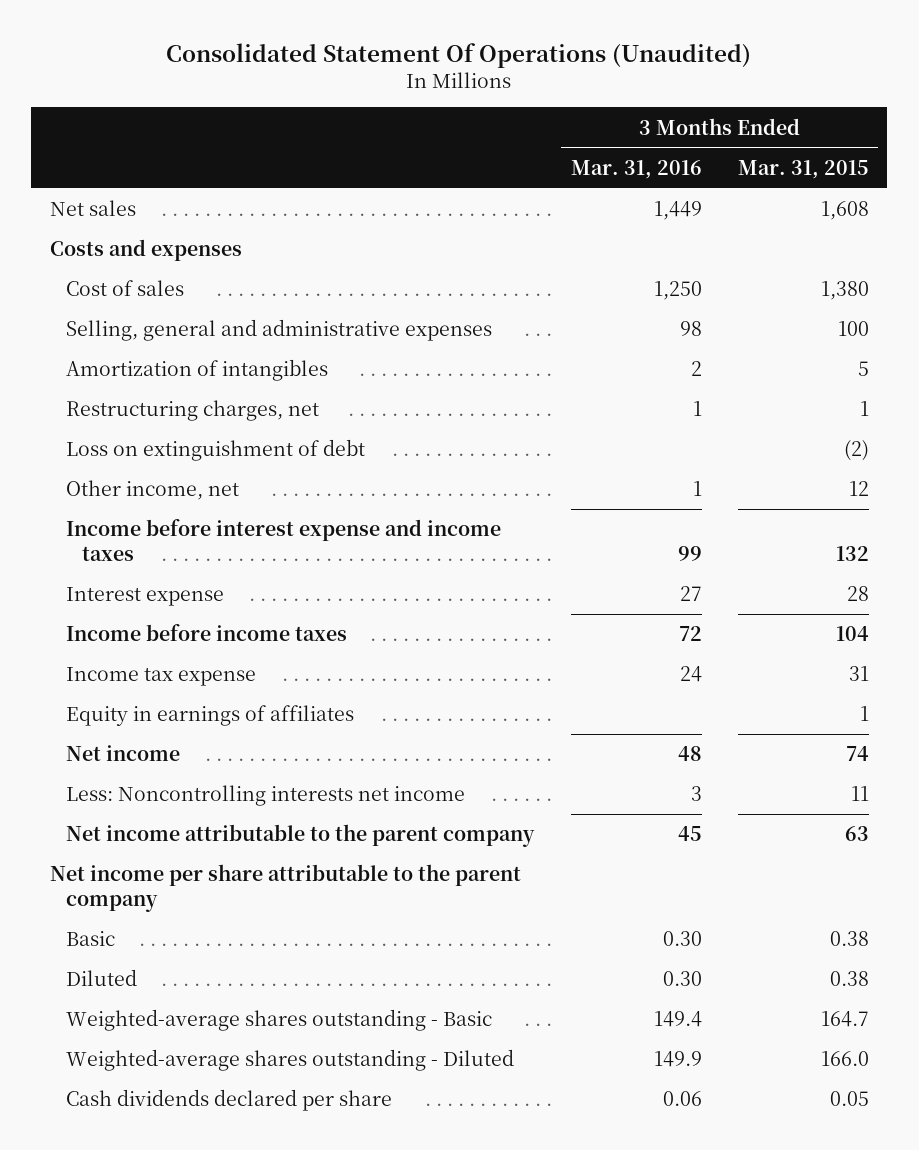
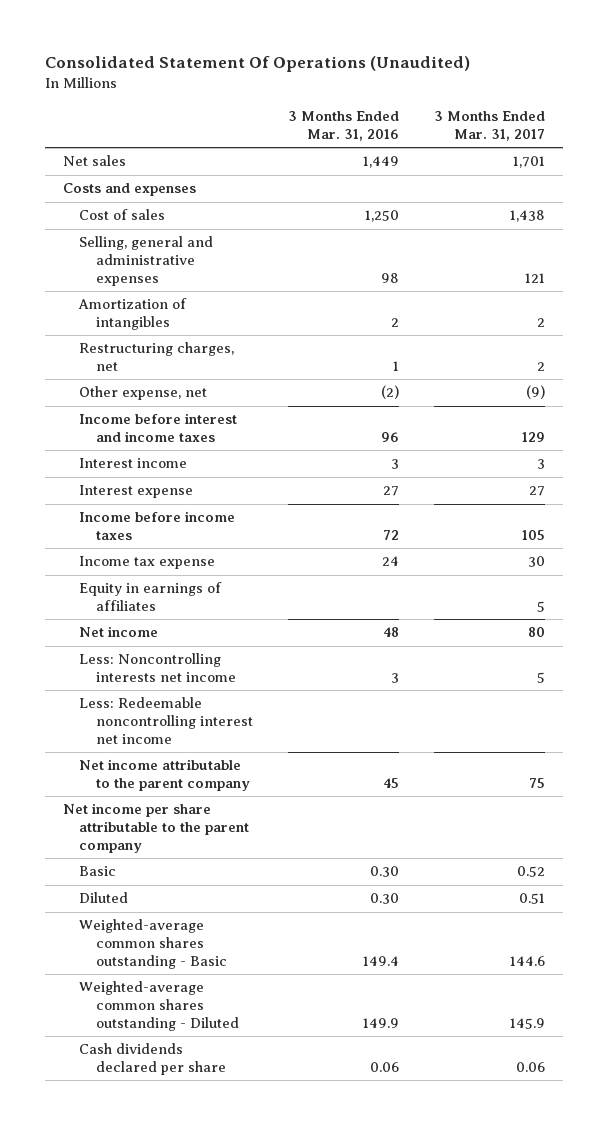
- | 3 Months Ended Mar. 31, 2016 | 3 Months Ended Mar. 31, 2015
+ | 3 Months Ended Mar. 31, 2016 | 3 Months Ended Mar. 31, 2017
- Loss on extinguishment of debt | | (2)
- Other income, net | 1 | 12
- Income before interest expense and income taxes | 99 | 132
+ Other expense, net | (2) | (9)
+ Income before interest and income taxes | 96 | 129
+ Interest income | 3 | 3
+ Less: Redeemable noncontrolling interest net income
- Weighted-average shares outstanding - Basic | 149.4 | 164.7
- Weighted-average shares outstanding - Diluted | 149.9 | 166.0
+ Weighted-average common shares outstanding - Basic | 149.4 | 144.6
+ Weighted-average common shares outstanding - Diluted | 149.9 | 145.9

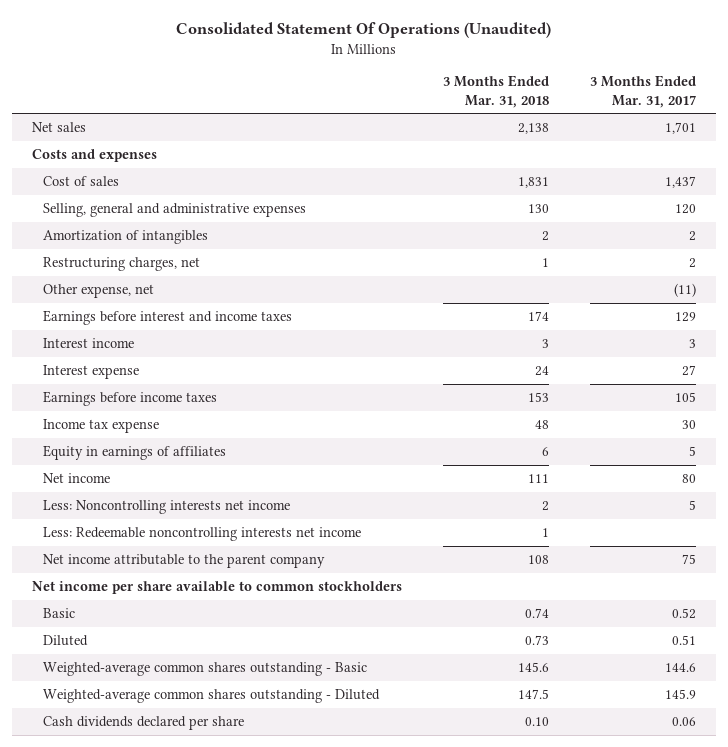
- | 3 Months Ended Mar. 31, 2016 | 3 Months Ended Mar. 31, 2017
+ | 3 Months Ended Mar. 31, 2018 | 3 Months Ended Mar. 31, 2017
- Cost of sales | 1,250 | 1,438
- Selling, general and administrative expenses | 98 | 121
+ Cost of sales | 1,831 | 1,437
+ Selling, general and administrative expenses | 130 | 120
- Other expense, net | (2) | (9)
- Income before interest and income taxes | 96 | 129
+ Other expense, net | | (11)
+ Earnings before interest and income taxes | 174 | 129
- Income before income taxes | 72 | 105
+ Earnings before income taxes | 153 | 105
- Less: Redeemable noncontrolling interest net income
+ Less: Redeemable noncontrolling interests net income | 1 |
- Net income per share attributable to the parent company
+ Net income per share available to common stockholders

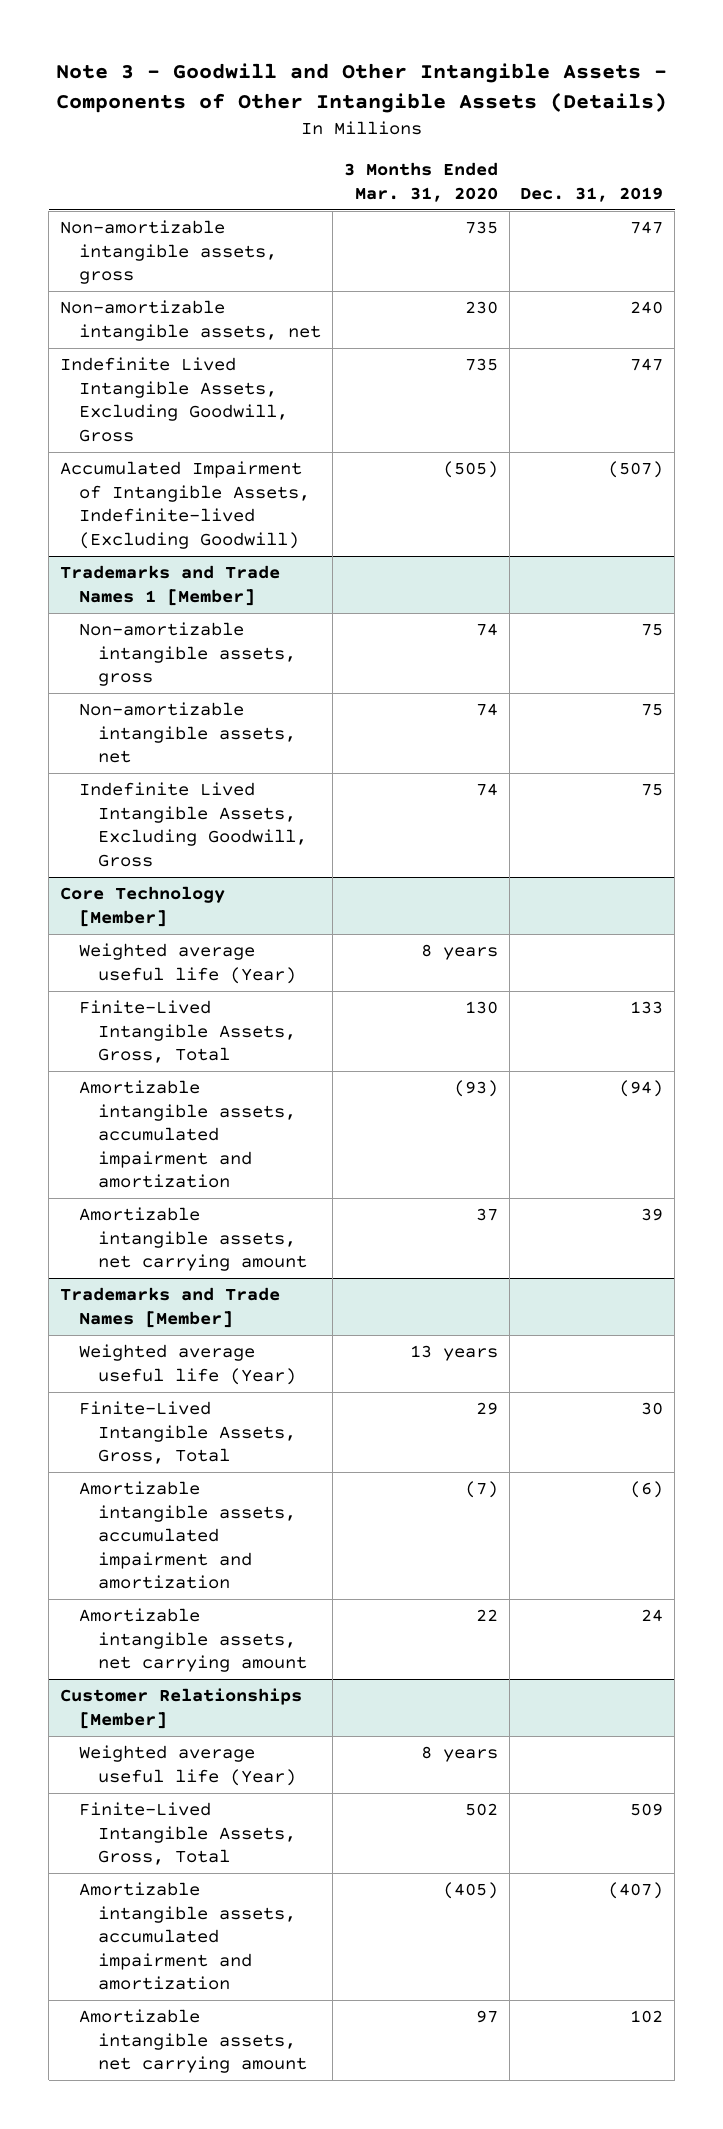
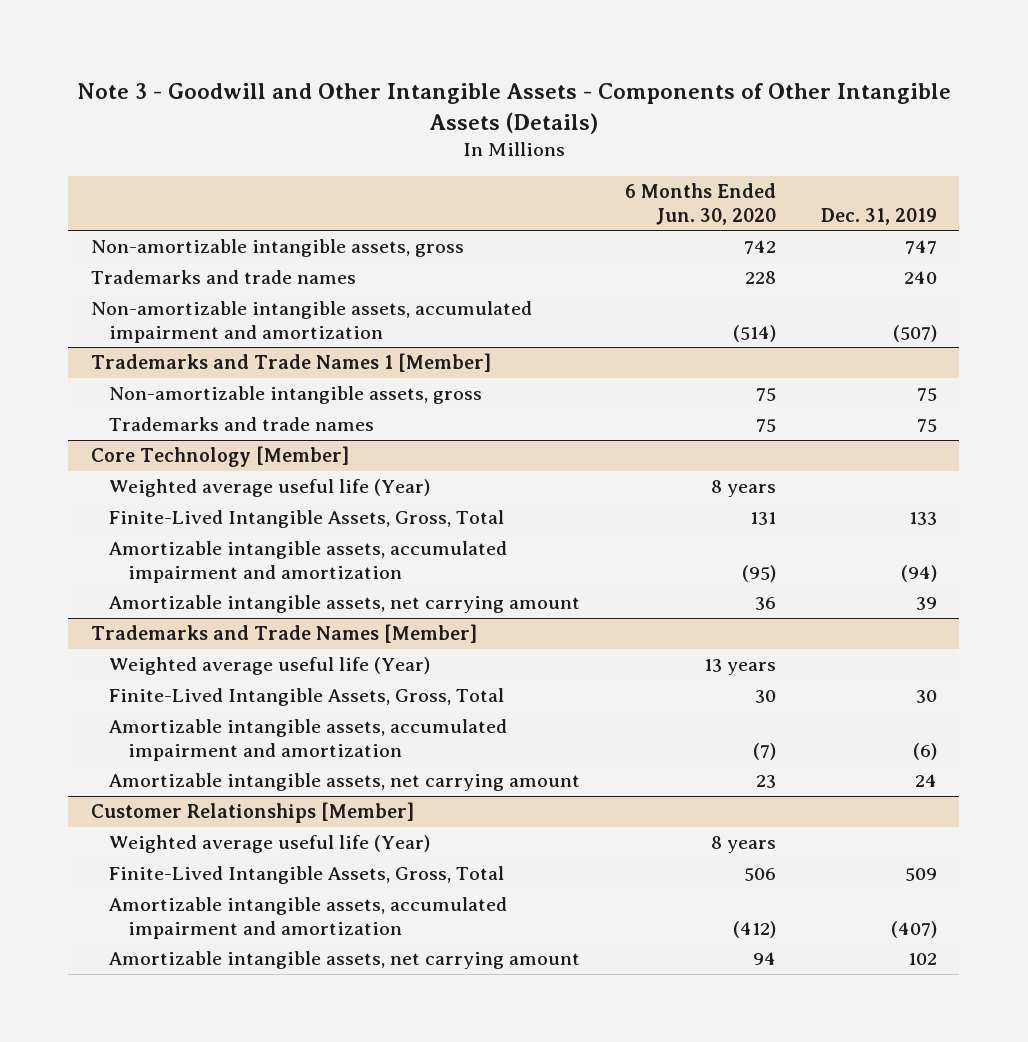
- | 3 Months Ended Mar. 31, 2020 | Dec. 31, 2019
+ | 6 Months Ended Jun. 30, 2020 | Dec. 31, 2019
- Non-amortizable intangible assets, net | 230 | 240
- Indefinite Lived Intangible Assets, Excluding Goodwill, Gross | 735 | 747
- Accumulated Impairment of Intangible Assets, Indefinite-lived (Excluding Goodwill) | (505) | (507)
+ Trademarks and trade names | 228 | 240
+ Non-amortizable intangible assets, accumulated impairment and amortization | (514) | (507)
@ Trademarks and Trade Names 1 [Member]
- Non-amortizable intangible assets, net | 74 | 75
- Indefinite Lived Intangible Assets, Excluding Goodwill, Gross | 74 | 75
+ Trademarks and trade names | 75 | 75

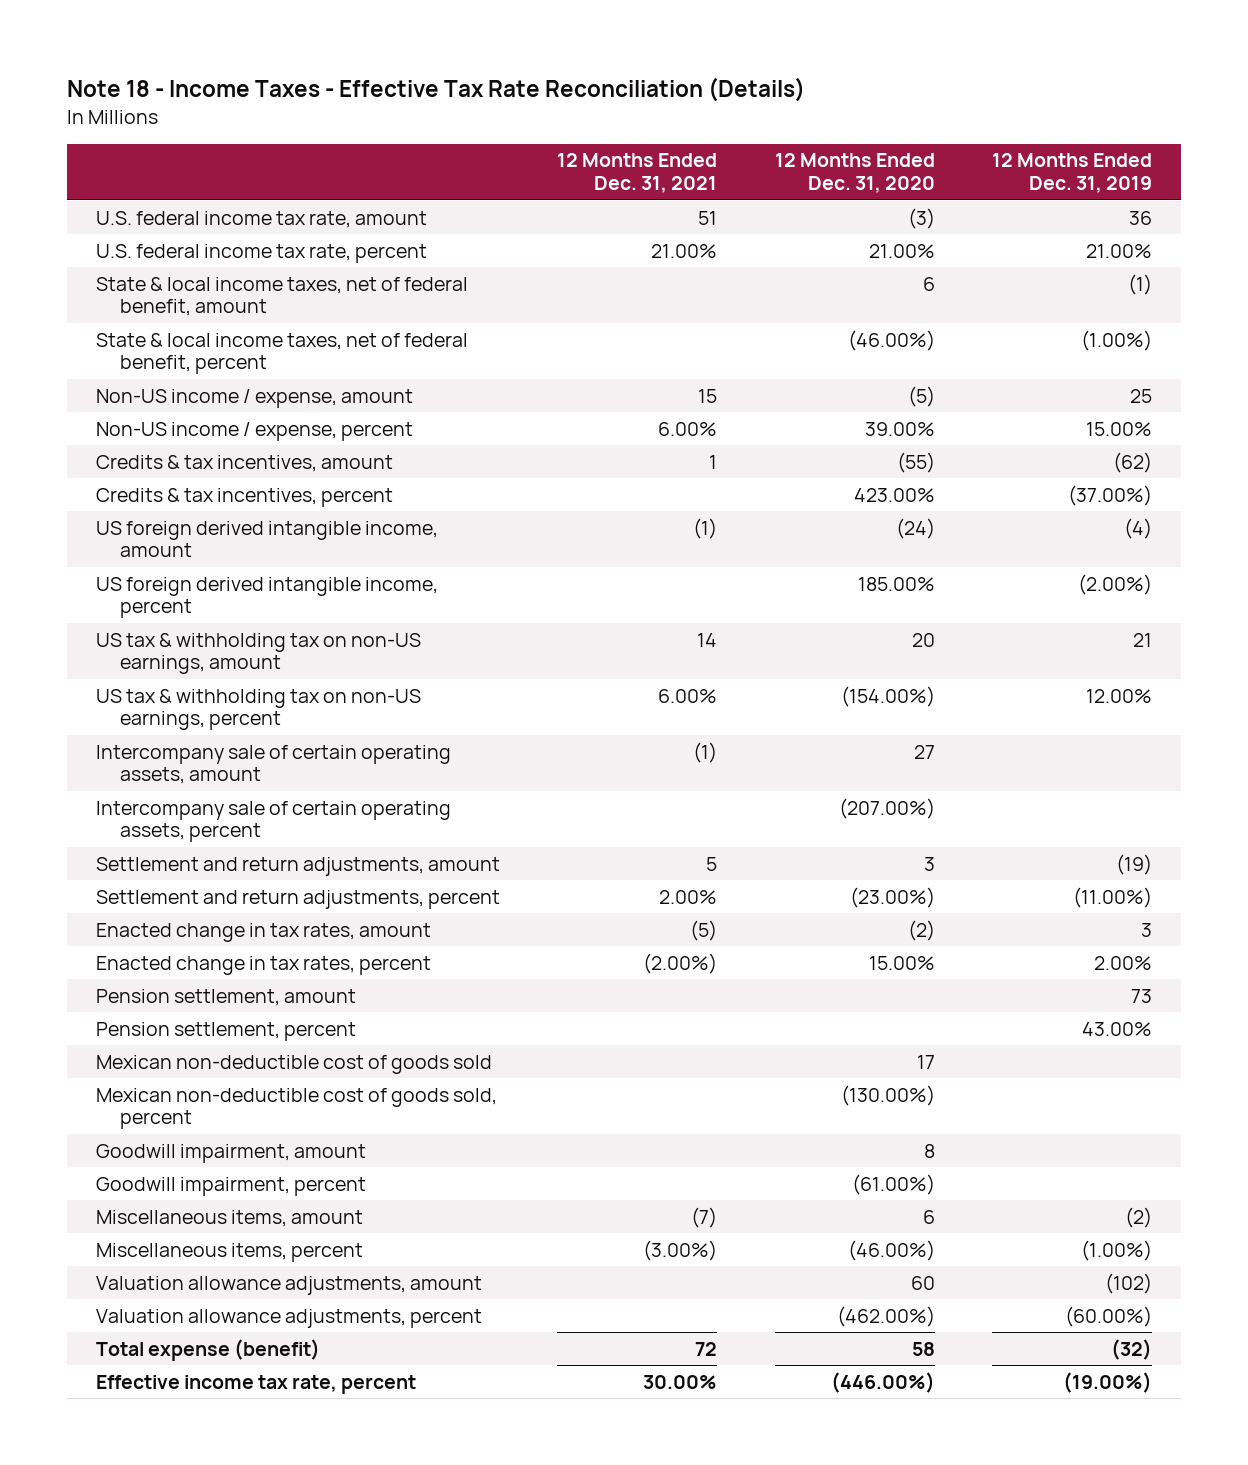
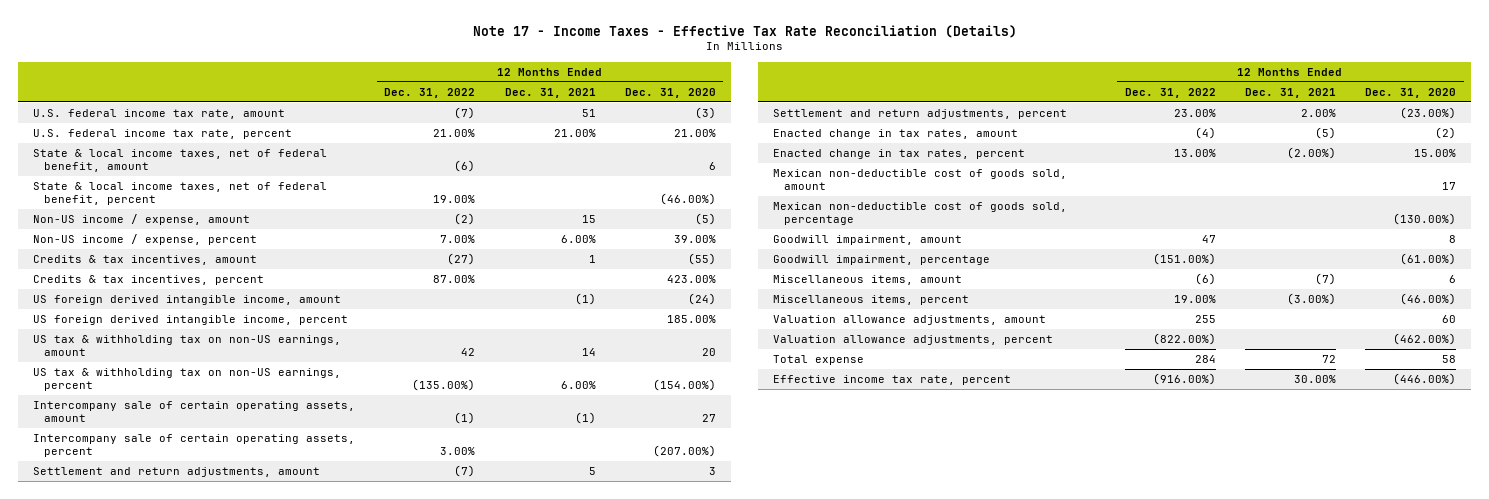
- Note 18 - Income Taxes - Effective Tax Rate Reconciliation (Details)
+ Note 17 - Income Taxes - Effective Tax Rate Reconciliation (Details)
- | 12 Months Ended Dec. 31, 2021 | 12 Months Ended Dec. 31, 2020 | 12 Months Ended Dec. 31, 2019
+ | 12 Months Ended Dec. 31, 2022 | 12 Months Ended Dec. 31, 2021 | 12 Months Ended Dec. 31, 2020
- Pension settlement, amount | | | 73
- Pension settlement, percent | | | 43.00%
- Mexican non-deductible cost of goods sold | | 17 |
- Mexican non-deductible cost of goods sold, percent | | (130.00%) |
+ Mexican non-deductible cost of goods sold, amount | | | 17
+ Mexican non-deductible cost of goods sold, percentage | | | (130.00%)
- Goodwill impairment, percent | | (61.00%) |
+ Goodwill impairment, percentage | (151.00%) | | (61.00%)
- Total expense (benefit) | 72 | 58 | (32)
+ Total expense | 284 | 72 | 58

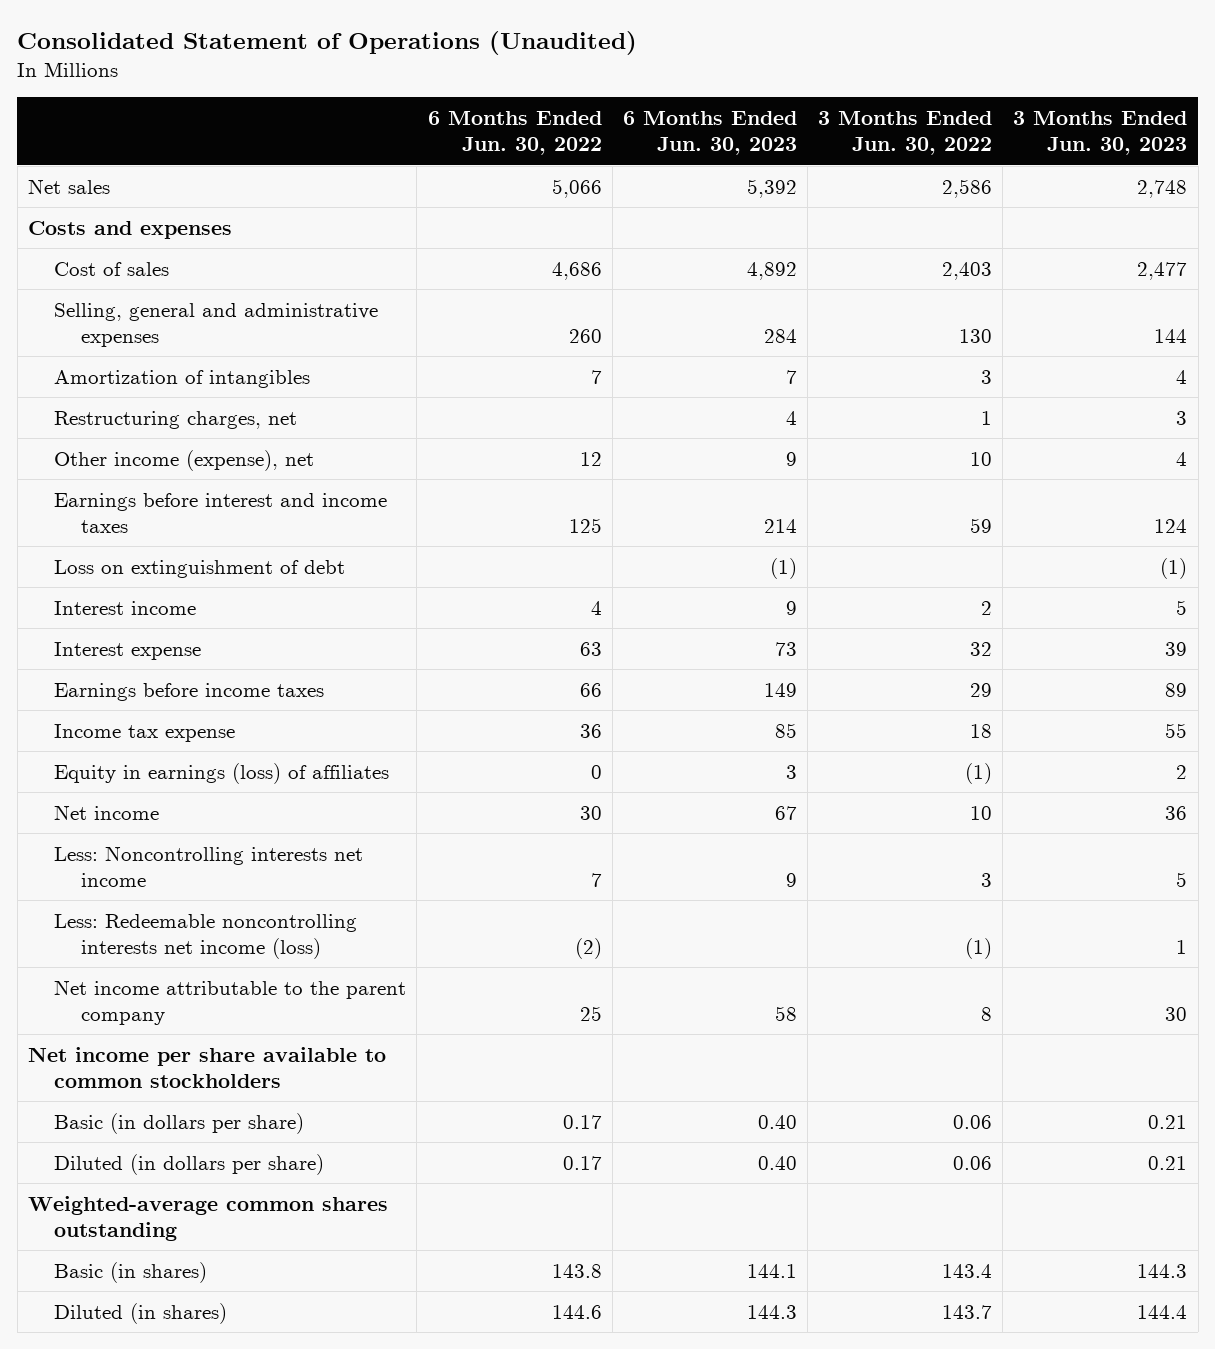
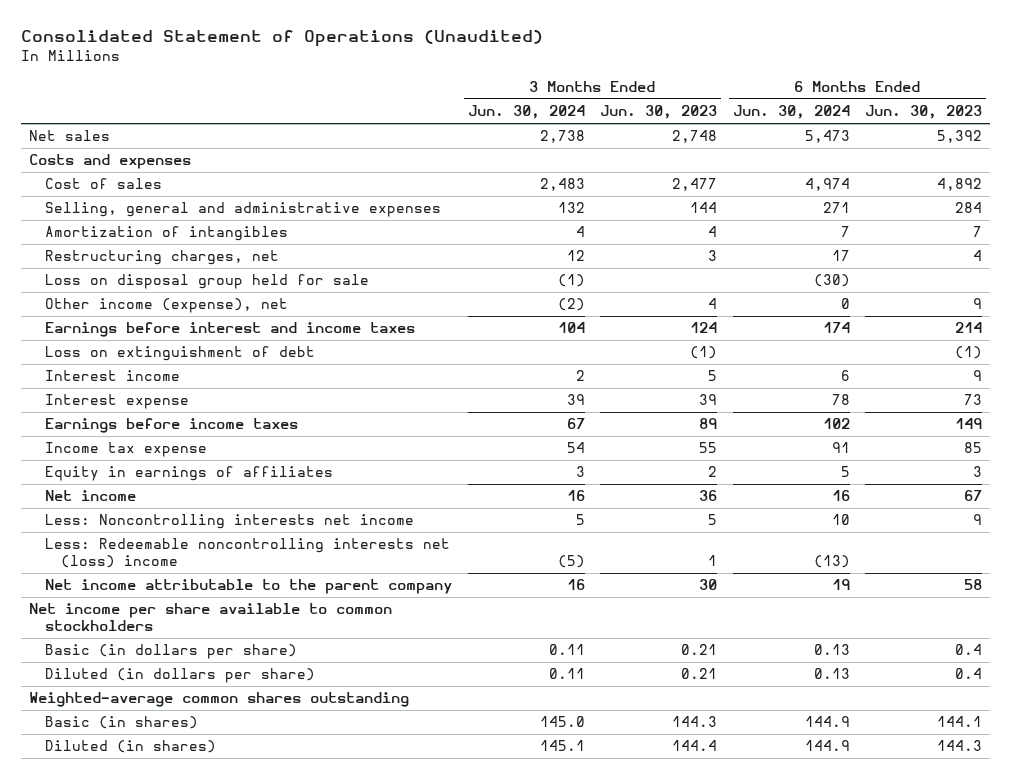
- | 6 Months Ended Jun. 30, 2022 | 6 Months Ended Jun. 30, 2023 | 3 Months Ended Jun. 30, 2022 | 3 Months Ended Jun. 30, 2023
+ | 3 Months Ended Jun. 30, 2024 | 3 Months Ended Jun. 30, 2023 | 6 Months Ended Jun. 30, 2024 | 6 Months Ended Jun. 30, 2023
+ Loss on disposal group held for sale | (1) | | (30) |
- Equity in earnings (loss) of affiliates | 0 | 3 | (1) | 2
+ Equity in earnings of affiliates | 3 | 2 | 5 | 3
- Less: Redeemable noncontrolling interests net income (loss) | (2) | | (1) | 1
+ Less: Redeemable noncontrolling interests net (loss) income | (5) | 1 | (13) |
- Basic (in dollars per share) | 0.17 | 0.40 | 0.06 | 0.21
- Diluted (in dollars per share) | 0.17 | 0.40 | 0.06 | 0.21
+ Basic (in dollars per share) | 0.11 | 0.21 | 0.13 | 0.4
+ Diluted (in dollars per share) | 0.11 | 0.21 | 0.13 | 0.4

